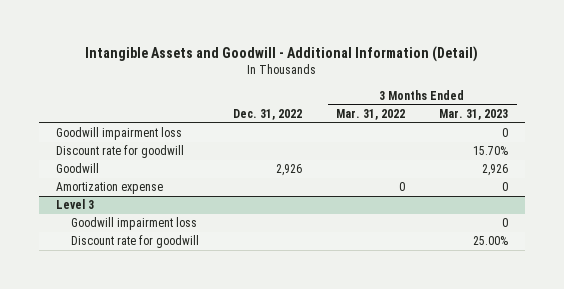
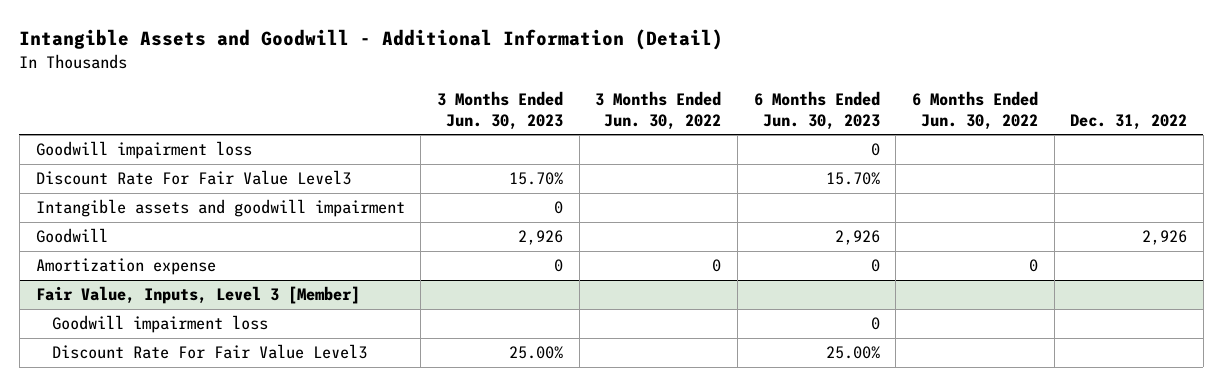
- | Dec. 31, 2022 | 3 Months Ended Mar. 31, 2022 | 3 Months Ended Mar. 31, 2023
+ | 3 Months Ended Jun. 30, 2023 | 3 Months Ended Jun. 30, 2022 | 6 Months Ended Jun. 30, 2023 | 6 Months Ended Jun. 30, 2022 | Dec. 31, 2022
- Discount rate for goodwill | | | 15.70%
+ Discount Rate For Fair Value Level3 | 15.70% | | 15.70% | |
+ Intangible assets and goodwill impairment | 0 | | | |
- Level 3
+ Fair Value, Inputs, Level 3 [Member]
- Discount rate for goodwill | | | 25.00%
+ Discount Rate For Fair Value Level3 | 25.00% | | 25.00% | |

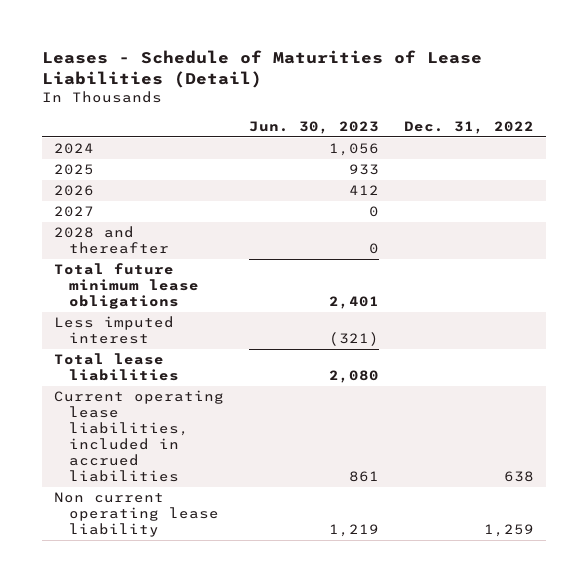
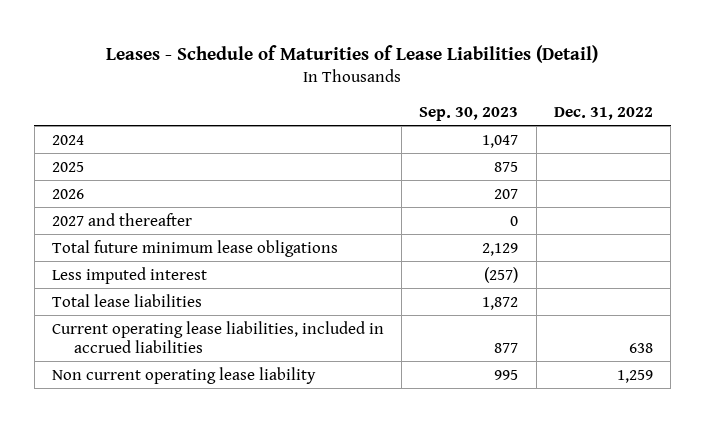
- | Jun. 30, 2023 | Dec. 31, 2022
+ | Sep. 30, 2023 | Dec. 31, 2022
- 2027 | 0 |
- 2028 and thereafter | 0 |
+ 2027 and thereafter | 0 |

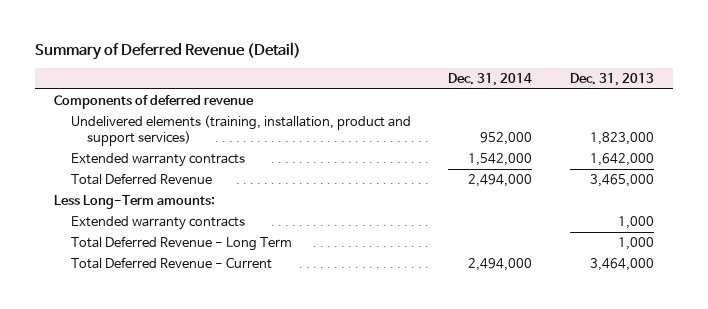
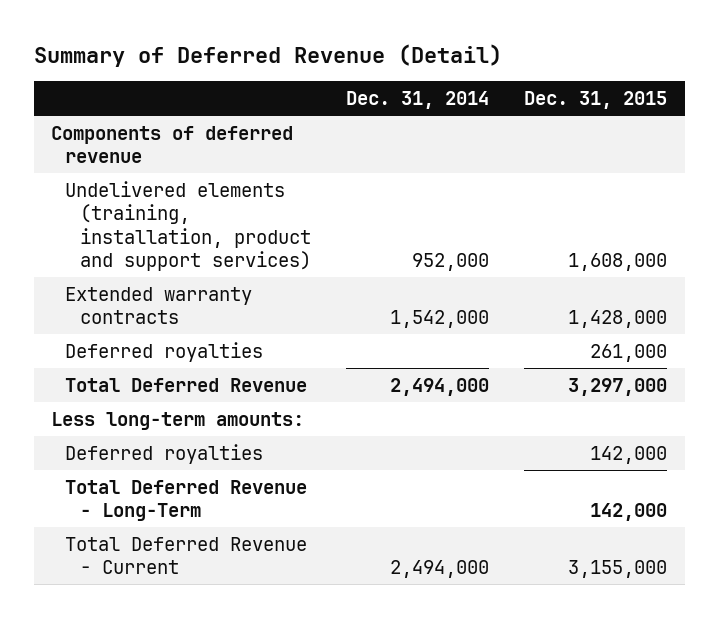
- | Dec. 31, 2014 | Dec. 31, 2013
+ | Dec. 31, 2014 | Dec. 31, 2015
+ Deferred royalties | | 261,000
- Less Long-Term amounts:
- Extended warranty contracts | | 1,000
- Total Deferred Revenue - Long Term | | 1,000
+ Less long-term amounts:
+ Deferred royalties | | 142,000
+ Total Deferred Revenue - Long-Term | | 142,000

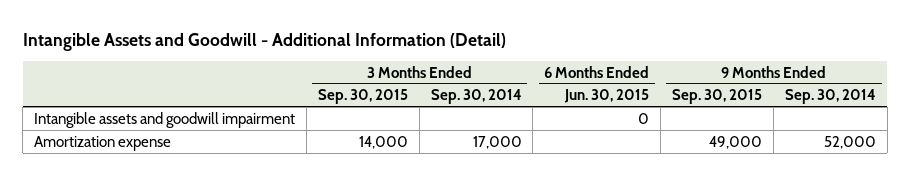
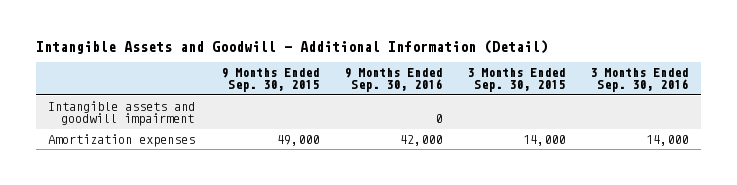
- | 3 Months Ended Sep. 30, 2015 | 3 Months Ended Sep. 30, 2014 | 6 Months Ended Jun. 30, 2015 | 9 Months Ended Sep. 30, 2015 | 9 Months Ended Sep. 30, 2014
+ | 9 Months Ended Sep. 30, 2015 | 9 Months Ended Sep. 30, 2016 | 3 Months Ended Sep. 30, 2015 | 3 Months Ended Sep. 30, 2016
- Amortization expense | 14,000 | 17,000 | | 49,000 | 52,000
+ Amortization expenses | 49,000 | 42,000 | 14,000 | 14,000

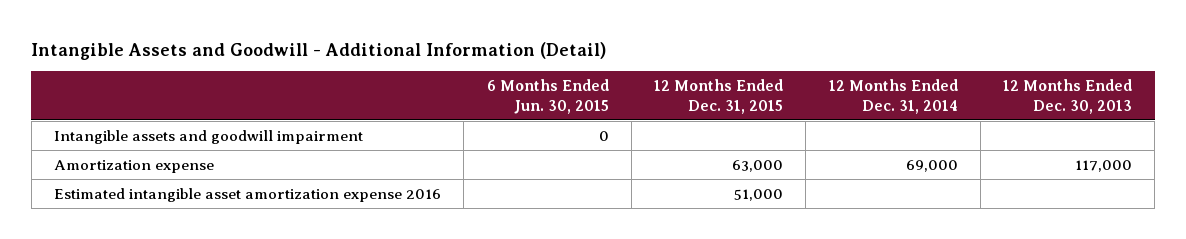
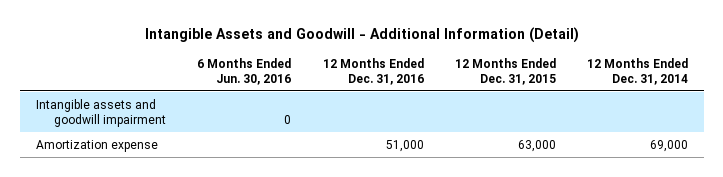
- | 6 Months Ended Jun. 30, 2015 | 12 Months Ended Dec. 31, 2015 | 12 Months Ended Dec. 31, 2014 | 12 Months Ended Dec. 30, 2013
+ | 6 Months Ended Jun. 30, 2016 | 12 Months Ended Dec. 31, 2016 | 12 Months Ended Dec. 31, 2015 | 12 Months Ended Dec. 31, 2014
- Estimated intangible asset amortization expense 2016 | | 51,000 | |

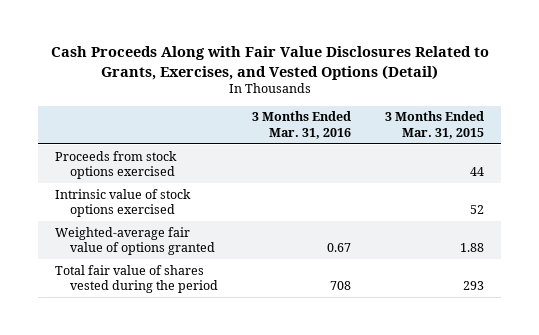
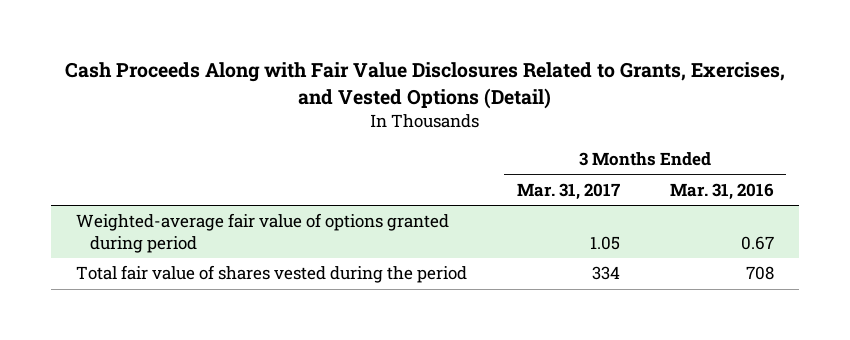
- | 3 Months Ended Mar. 31, 2016 | 3 Months Ended Mar. 31, 2015
+ | 3 Months Ended Mar. 31, 2017 | 3 Months Ended Mar. 31, 2016
- Proceeds from stock options exercised | | 44
- Intrinsic value of stock options exercised | | 52
- Weighted-average fair value of options granted | 0.67 | 1.88
+ Weighted-average fair value of options granted during period | 1.05 | 0.67

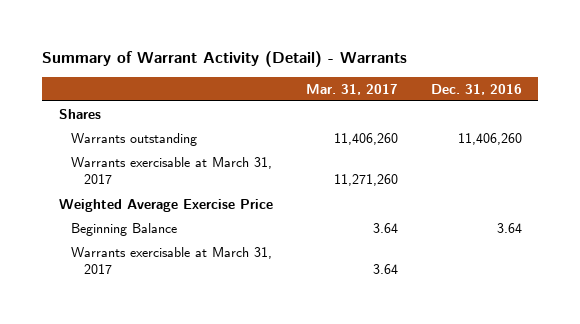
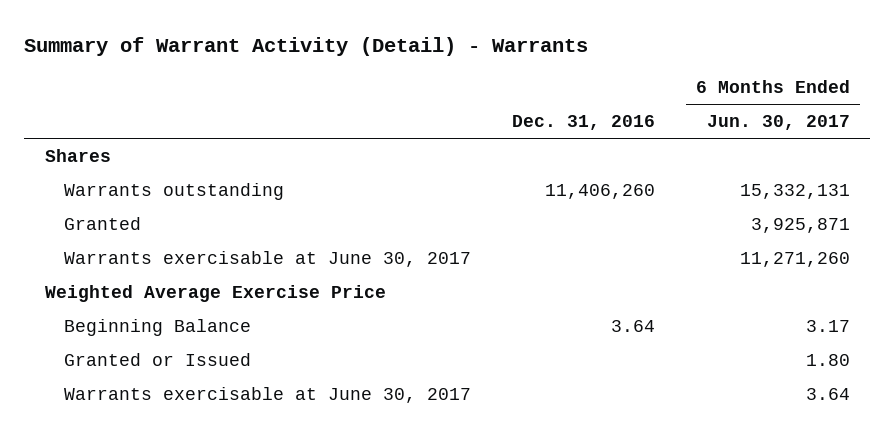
- | Mar. 31, 2017 | Dec. 31, 2016
+ | Dec. 31, 2016 | 6 Months Ended Jun. 30, 2017
- Warrants exercisable at March 31, 2017 | 11,271,260 |
+ Granted | | 3,925,871
+ Warrants exercisable at June 30, 2017 | | 11,271,260
- Warrants exercisable at March 31, 2017 | 3.64 |
+ Granted or Issued | | 1.80
+ Warrants exercisable at June 30, 2017 | | 3.64

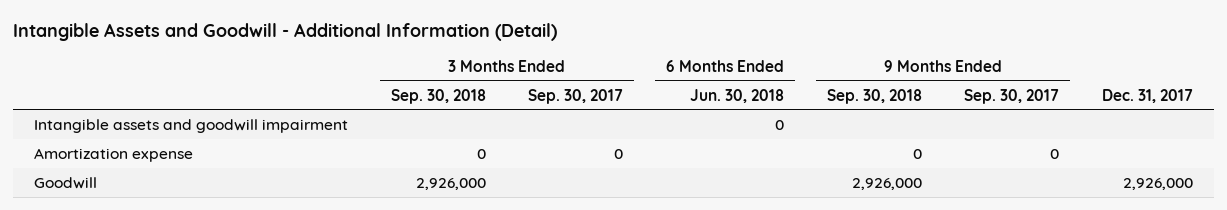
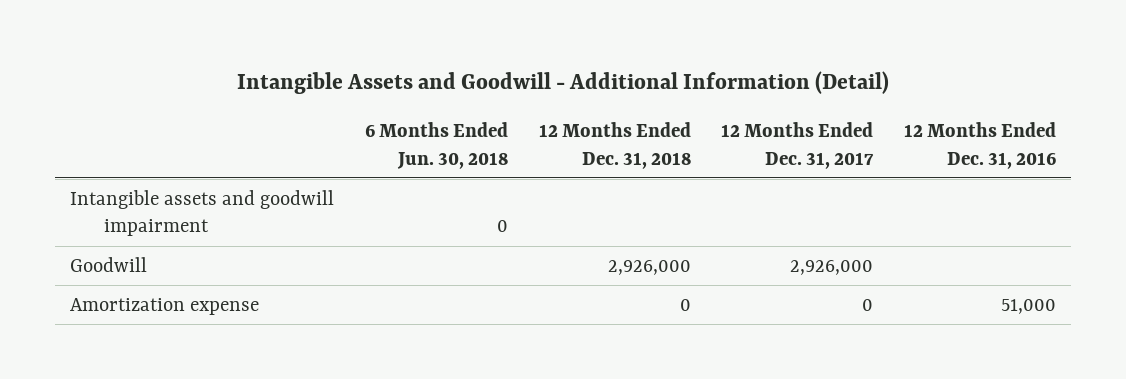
- | 3 Months Ended Sep. 30, 2018 | 3 Months Ended Sep. 30, 2017 | 6 Months Ended Jun. 30, 2018 | 9 Months Ended Sep. 30, 2018 | 9 Months Ended Sep. 30, 2017 | Dec. 31, 2017
+ | 6 Months Ended Jun. 30, 2018 | 12 Months Ended Dec. 31, 2018 | 12 Months Ended Dec. 31, 2017 | 12 Months Ended Dec. 31, 2016
moved down: Amortization expense | | 0 | 0 | 51,000

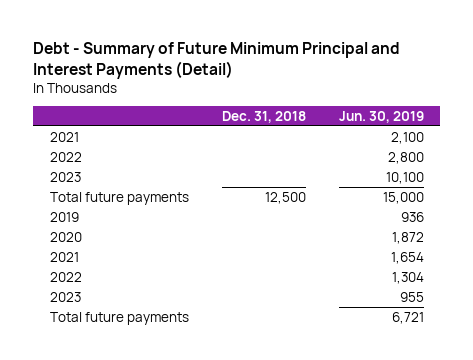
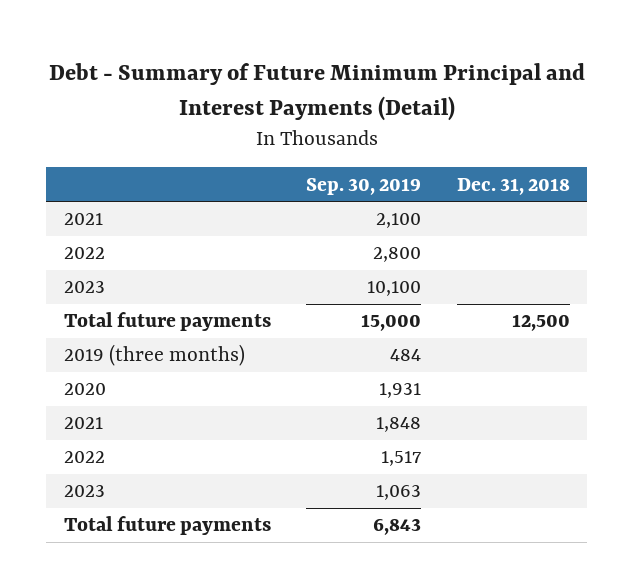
- | Dec. 31, 2018 | Jun. 30, 2019
+ | Sep. 30, 2019 | Dec. 31, 2018
- 2019 | | 936
+ 2019 (three months) | 484 |

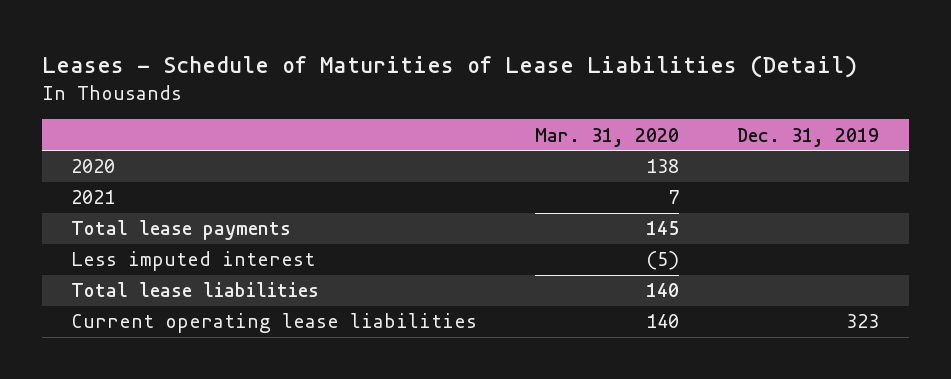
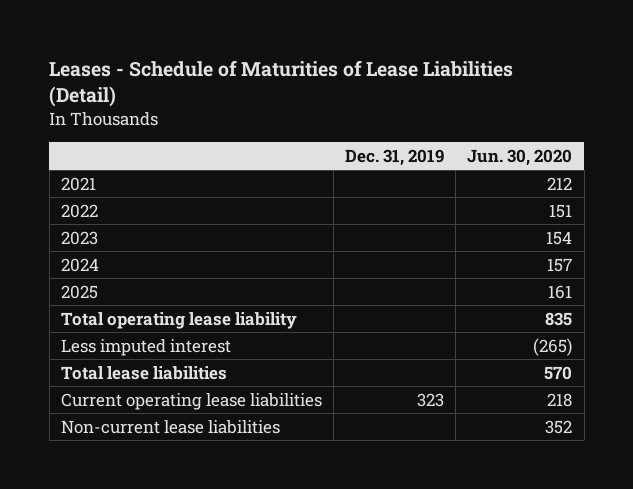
- | Mar. 31, 2020 | Dec. 31, 2019
+ | Dec. 31, 2019 | Jun. 30, 2020
- 2020 | 138 |
- Total lease payments | 145 |
+ 2022 | | 151
+ 2023 | | 154
+ 2024 | | 157
+ 2025 | | 161
+ Total operating lease liability | | 835
+ Non-current lease liabilities | | 352

